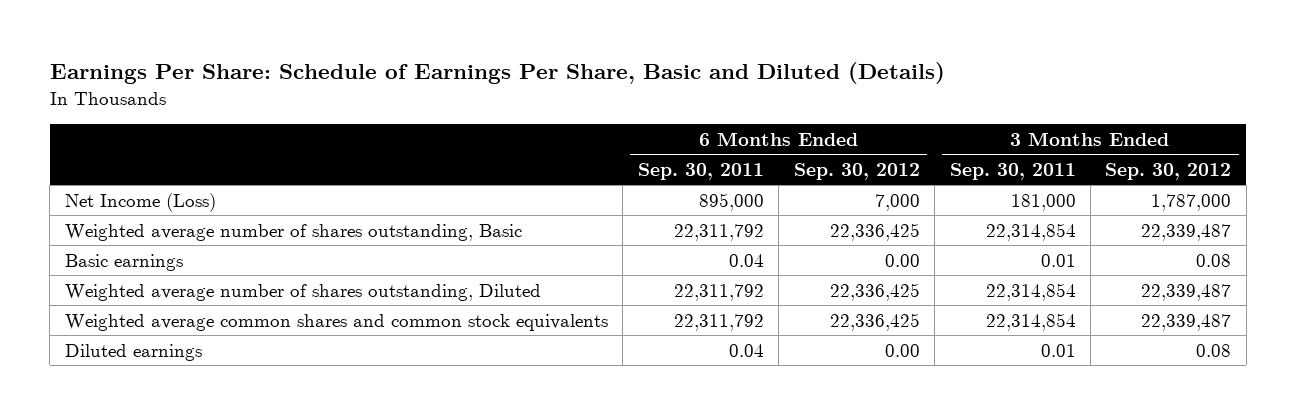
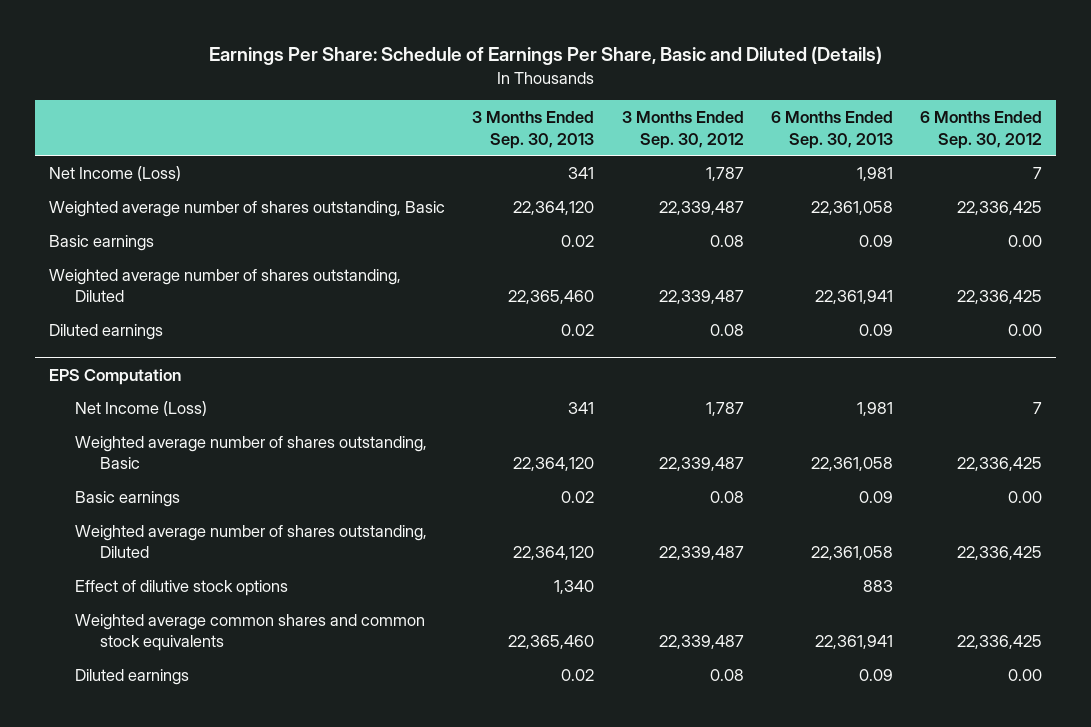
- | 6 Months Ended Sep. 30, 2011 | 6 Months Ended Sep. 30, 2012 | 3 Months Ended Sep. 30, 2011 | 3 Months Ended Sep. 30, 2012
+ | 3 Months Ended Sep. 30, 2013 | 3 Months Ended Sep. 30, 2012 | 6 Months Ended Sep. 30, 2013 | 6 Months Ended Sep. 30, 2012
- Net Income (Loss) | 895,000 | 7,000 | 181,000 | 1,787,000
+ Net Income (Loss) | 341 | 1,787 | 1,981 | 7
+ Diluted earnings | 0.02 | 0.08 | 0.09 | 0.00
+ EPS Computation
+ Net Income (Loss) | 341 | 1,787 | 1,981 | 7
+ Weighted average number of shares outstanding, Basic | 22,364,120 | 22,339,487 | 22,361,058 | 22,336,425
+ Basic earnings | 0.02 | 0.08 | 0.09 | 0.00
+ Weighted average number of shares outstanding, Diluted | 22,364,120 | 22,339,487 | 22,361,058 | 22,336,425
+ Effect of dilutive stock options | 1,340 | | 883 |

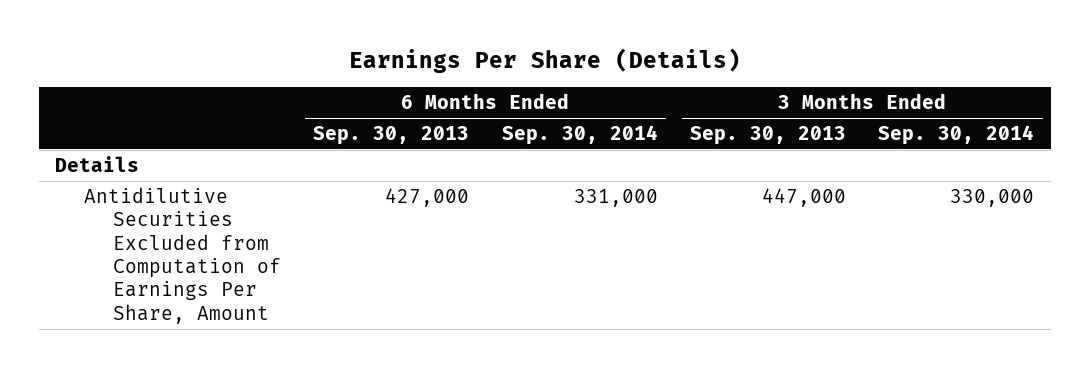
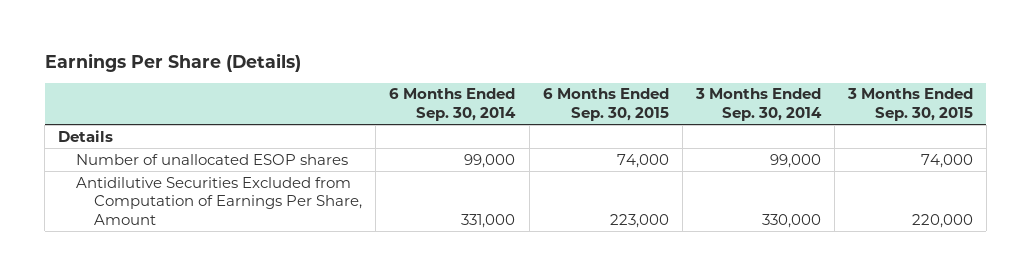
- | 6 Months Ended Sep. 30, 2013 | 6 Months Ended Sep. 30, 2014 | 3 Months Ended Sep. 30, 2013 | 3 Months Ended Sep. 30, 2014
+ | 6 Months Ended Sep. 30, 2014 | 6 Months Ended Sep. 30, 2015 | 3 Months Ended Sep. 30, 2014 | 3 Months Ended Sep. 30, 2015
+ Number of unallocated ESOP shares | 99,000 | 74,000 | 99,000 | 74,000

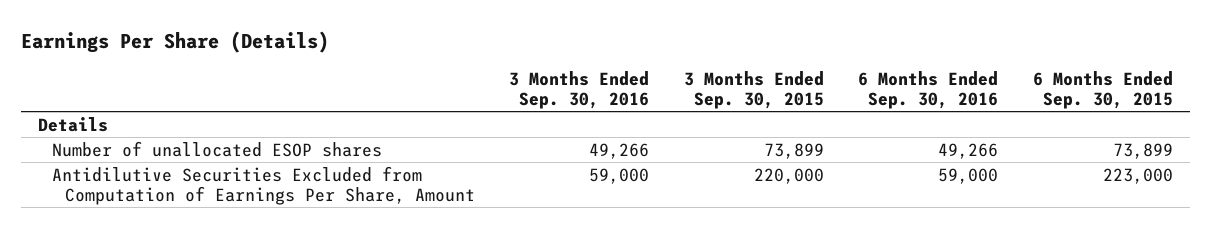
- | 6 Months Ended Sep. 30, 2014 | 6 Months Ended Sep. 30, 2015 | 3 Months Ended Sep. 30, 2014 | 3 Months Ended Sep. 30, 2015
+ | 3 Months Ended Sep. 30, 2016 | 3 Months Ended Sep. 30, 2015 | 6 Months Ended Sep. 30, 2016 | 6 Months Ended Sep. 30, 2015
- Number of unallocated ESOP shares | 99,000 | 74,000 | 99,000 | 74,000
+ Number of unallocated ESOP shares | 49,266 | 73,899 | 49,266 | 73,899

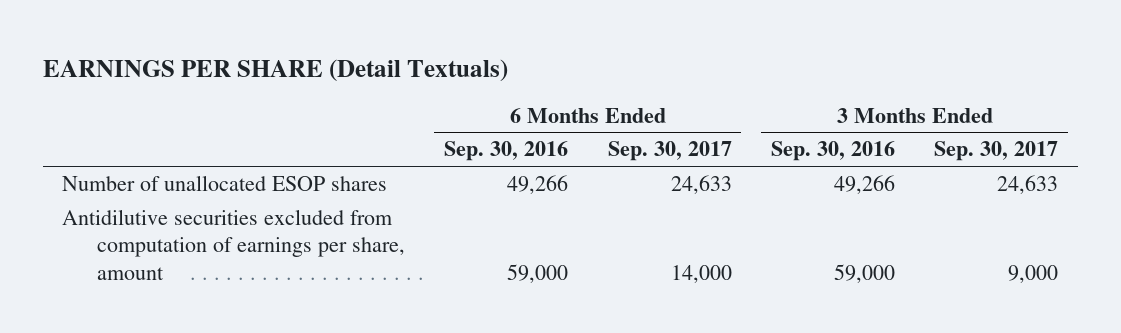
- Earnings Per Share (Details)
+ EARNINGS PER SHARE (Detail Textuals)
- | 3 Months Ended Sep. 30, 2016 | 3 Months Ended Sep. 30, 2015 | 6 Months Ended Sep. 30, 2016 | 6 Months Ended Sep. 30, 2015
+ | 6 Months Ended Sep. 30, 2016 | 6 Months Ended Sep. 30, 2017 | 3 Months Ended Sep. 30, 2016 | 3 Months Ended Sep. 30, 2017
- Details
- Antidilutive Securities Excluded from Computation of Earnings Per Share, Amount | 59,000 | 220,000 | 59,000 | 223,000
+ Antidilutive securities excluded from computation of earnings per share, amount | 59,000 | 14,000 | 59,000 | 9,000

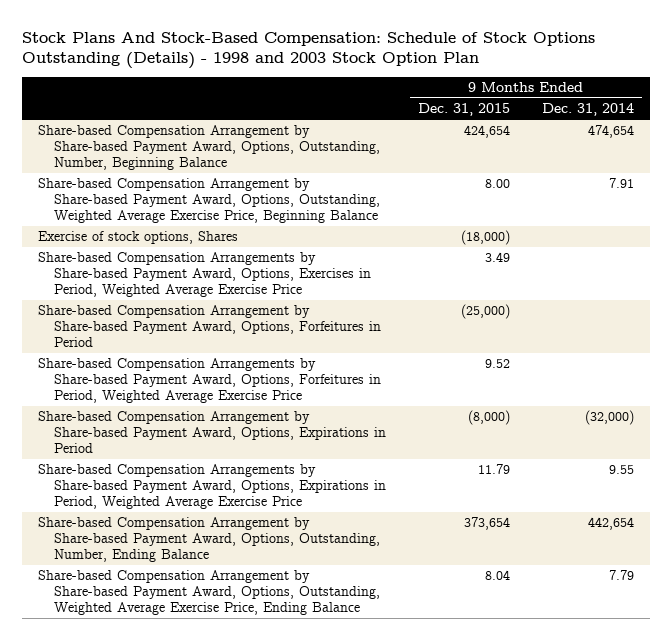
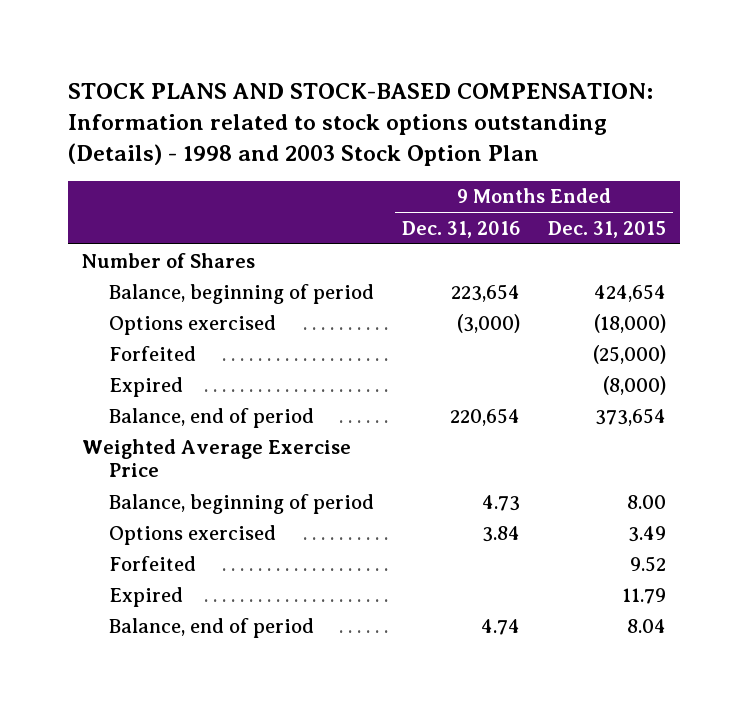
- Stock Plans And Stock-Based Compensation: Schedule of Stock Options Outstanding (Details) - 1998 and 2003 Stock Option Plan
+ STOCK PLANS AND STOCK-BASED COMPENSATION: Information related to stock options outstanding (Details) - 1998 and 2003 Stock Option Plan
- | 9 Months Ended Dec. 31, 2015 | 9 Months Ended Dec. 31, 2014
+ | 9 Months Ended Dec. 31, 2016 | 9 Months Ended Dec. 31, 2015
- Share-based Compensation Arrangement by Share-based Payment Award, Options, Outstanding, Number, Beginning Balance | 424,654 | 474,654
- Share-based Compensation Arrangement by Share-based Payment Award, Options, Outstanding, Weighted Average Exercise Price, Beginning Balance | 8.00 | 7.91
- Exercise of stock options, Shares | (18,000) |
- Share-based Compensation Arrangements by Share-based Payment Award, Options, Exercises in Period, Weighted Average Exercise Price | 3.49 |
- Share-based Compensation Arrangement by Share-based Payment Award, Options, Forfeitures in Period | (25,000) |
- Share-based Compensation Arrangements by Share-based Payment Award, Options, Forfeitures in Period, Weighted Average Exercise Price | 9.52 |
- Share-based Compensation Arrangement by Share-based Payment Award, Options, Expirations in Period | (8,000) | (32,000)
- Share-based Compensation Arrangements by Share-based Payment Award, Options, Expirations in Period, Weighted Average Exercise Price | 11.79 | 9.55
- Share-based Compensation Arrangement by Share-based Payment Award, Options, Outstanding, Number, Ending Balance | 373,654 | 442,654
- Share-based Compensation Arrangement by Share-based Payment Award, Options, Outstanding, Weighted Average Exercise Price, Ending Balance | 8.04 | 7.79
+ Number of Shares
+ Balance, beginning of period | 223,654 | 424,654
+ Options exercised | (3,000) | (18,000)
+ Forfeited | | (25,000)
+ Expired | | (8,000)
+ Balance, end of period | 220,654 | 373,654
+ Weighted Average Exercise Price
+ Balance, beginning of period | 4.73 | 8.00
+ Options exercised | 3.84 | 3.49
+ Forfeited | | 9.52
+ Expired | | 11.79
+ Balance, end of period | 4.74 | 8.04

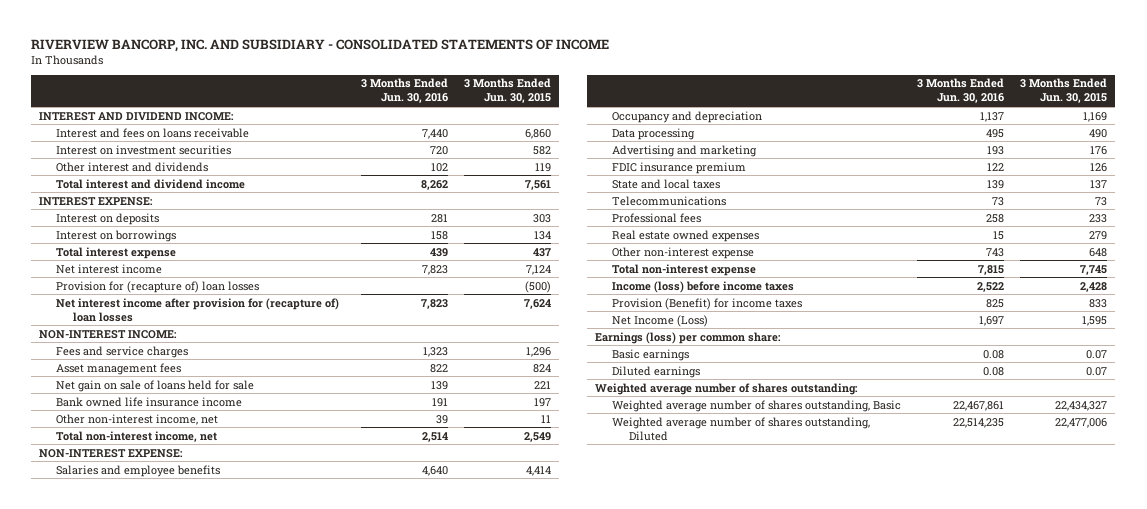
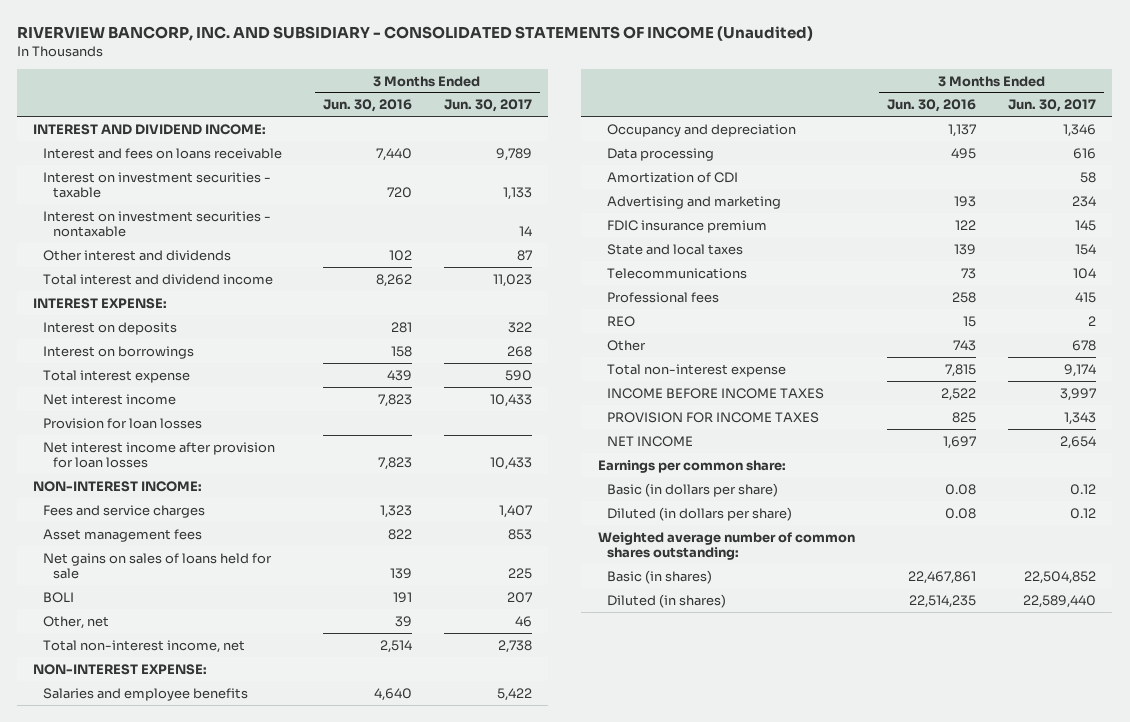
- RIVERVIEW BANCORP, INC. AND SUBSIDIARY - CONSOLIDATED STATEMENTS OF INCOME
+ RIVERVIEW BANCORP, INC. AND SUBSIDIARY - CONSOLIDATED STATEMENTS OF INCOME (Unaudited)
- | 3 Months Ended Jun. 30, 2016 | 3 Months Ended Jun. 30, 2015
+ | 3 Months Ended Jun. 30, 2016 | 3 Months Ended Jun. 30, 2017
- Interest on investment securities | 720 | 582
+ Interest on investment securities - taxable | 720 | 1,133
+ Interest on investment securities - nontaxable | | 14
- Provision for (recapture of) loan losses | | (500)
- Net interest income after provision for (recapture of) loan losses | 7,823 | 7,624
+ Provision for loan losses
+ Net interest income after provision for loan losses | 7,823 | 10,433
- Net gain on sale of loans held for sale | 139 | 221
- Bank owned life insurance income | 191 | 197
- Other non-interest income, net | 39 | 11
+ Net gains on sales of loans held for sale | 139 | 225
+ BOLI | 191 | 207
+ Other, net | 39 | 46
+ Amortization of CDI | | 58
- Real estate owned expenses | 15 | 279
- Other non-interest expense | 743 | 648
+ REO | 15 | 2
+ Other | 743 | 678
- Income (loss) before income taxes | 2,522 | 2,428
- Provision (Benefit) for income taxes | 825 | 833
- Net Income (Loss) | 1,697 | 1,595
- Earnings (loss) per common share:
- Basic earnings | 0.08 | 0.07
- Diluted earnings | 0.08 | 0.07
- Weighted average number of shares outstanding:
- Weighted average number of shares outstanding, Basic | 22,467,861 | 22,434,327
- Weighted average number of shares outstanding, Diluted | 22,514,235 | 22,477,006
+ INCOME BEFORE INCOME TAXES | 2,522 | 3,997
+ PROVISION FOR INCOME TAXES | 825 | 1,343
+ NET INCOME | 1,697 | 2,654
+ Earnings per common share:
+ Basic (in dollars per share) | 0.08 | 0.12
+ Diluted (in dollars per share) | 0.08 | 0.12
+ Weighted average number of common shares outstanding:
+ Basic (in shares) | 22,467,861 | 22,504,852
+ Diluted (in shares) | 22,514,235 | 22,589,440

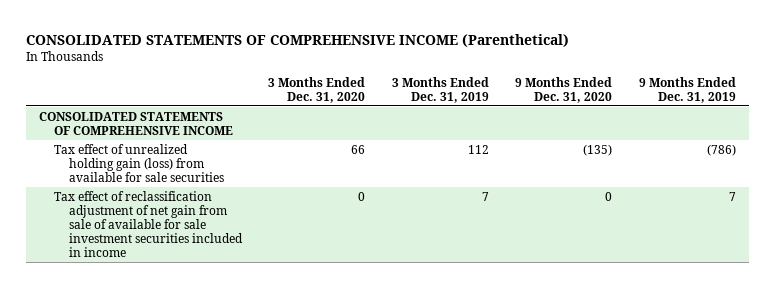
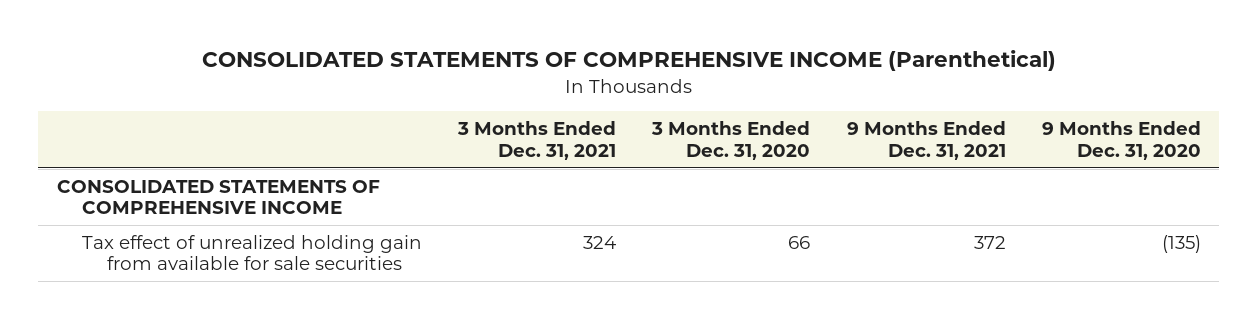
- | 3 Months Ended Dec. 31, 2020 | 3 Months Ended Dec. 31, 2019 | 9 Months Ended Dec. 31, 2020 | 9 Months Ended Dec. 31, 2019
+ | 3 Months Ended Dec. 31, 2021 | 3 Months Ended Dec. 31, 2020 | 9 Months Ended Dec. 31, 2021 | 9 Months Ended Dec. 31, 2020
- Tax effect of unrealized holding gain (loss) from available for sale securities | 66 | 112 | (135) | (786)
- Tax effect of reclassification adjustment of net gain from sale of available for sale investment securities included in income | 0 | 7 | 0 | 7
+ Tax effect of unrealized holding gain from available for sale securities | 324 | 66 | 372 | (135)

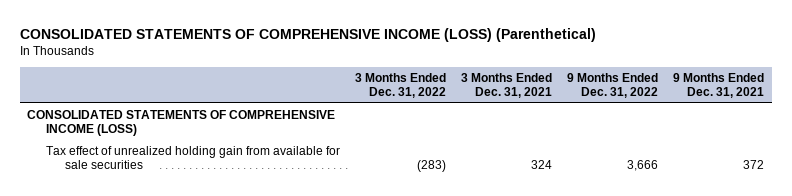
- CONSOLIDATED STATEMENTS OF COMPREHENSIVE INCOME (Parenthetical)
+ CONSOLIDATED STATEMENTS OF COMPREHENSIVE INCOME (LOSS) (Parenthetical)
- | 3 Months Ended Dec. 31, 2021 | 3 Months Ended Dec. 31, 2020 | 9 Months Ended Dec. 31, 2021 | 9 Months Ended Dec. 31, 2020
+ | 3 Months Ended Dec. 31, 2022 | 3 Months Ended Dec. 31, 2021 | 9 Months Ended Dec. 31, 2022 | 9 Months Ended Dec. 31, 2021
- CONSOLIDATED STATEMENTS OF COMPREHENSIVE INCOME
+ CONSOLIDATED STATEMENTS OF COMPREHENSIVE INCOME (LOSS)

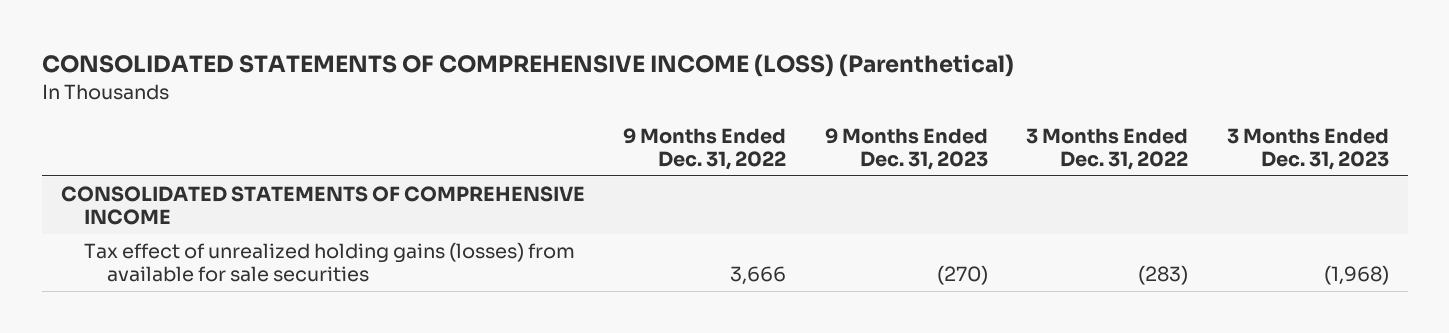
- | 3 Months Ended Dec. 31, 2022 | 3 Months Ended Dec. 31, 2021 | 9 Months Ended Dec. 31, 2022 | 9 Months Ended Dec. 31, 2021
+ | 9 Months Ended Dec. 31, 2022 | 9 Months Ended Dec. 31, 2023 | 3 Months Ended Dec. 31, 2022 | 3 Months Ended Dec. 31, 2023
- CONSOLIDATED STATEMENTS OF COMPREHENSIVE INCOME (LOSS)
- Tax effect of unrealized holding gain from available for sale securities | (283) | 324 | 3,666 | 372
+ CONSOLIDATED STATEMENTS OF COMPREHENSIVE INCOME
+ Tax effect of unrealized holding gains (losses) from available for sale securities | 3,666 | (270) | (283) | (1,968)

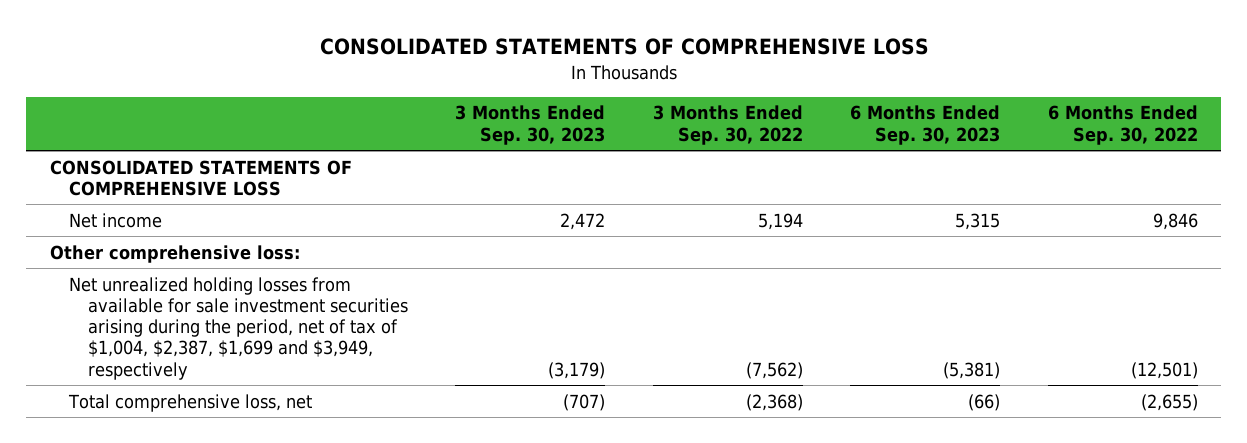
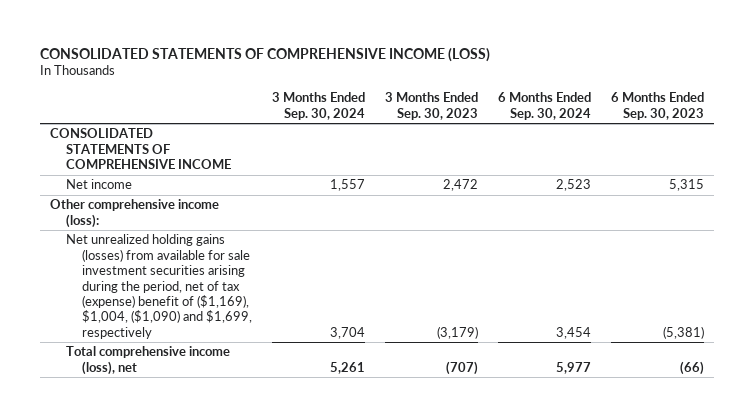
- CONSOLIDATED STATEMENTS OF COMPREHENSIVE LOSS
+ CONSOLIDATED STATEMENTS OF COMPREHENSIVE INCOME (LOSS)
- | 3 Months Ended Sep. 30, 2023 | 3 Months Ended Sep. 30, 2022 | 6 Months Ended Sep. 30, 2023 | 6 Months Ended Sep. 30, 2022
+ | 3 Months Ended Sep. 30, 2024 | 3 Months Ended Sep. 30, 2023 | 6 Months Ended Sep. 30, 2024 | 6 Months Ended Sep. 30, 2023
- CONSOLIDATED STATEMENTS OF COMPREHENSIVE LOSS
+ CONSOLIDATED STATEMENTS OF COMPREHENSIVE INCOME
- Other comprehensive loss:
- Net unrealized holding losses from available for sale investment securities arising during the period, net of tax of $1,004, $2,387, $1,699 and $3,949, respectively | (3,179) | (7,562) | (5,381) | (12,501)
- Total comprehensive loss, net | (707) | (2,368) | (66) | (2,655)
+ Other comprehensive income (loss):
+ Net unrealized holding gains (losses) from available for sale investment securities arising during the period, net of tax (expense) benefit of ($1,169), $1,004, ($1,090) and $1,699, respectively | 3,704 | (3,179) | 3,454 | (5,381)
+ Total comprehensive income (loss), net | 5,261 | (707) | 5,977 | (66)

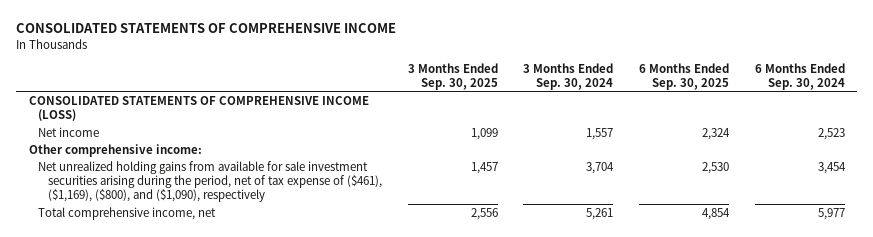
- CONSOLIDATED STATEMENTS OF COMPREHENSIVE INCOME (LOSS)
+ CONSOLIDATED STATEMENTS OF COMPREHENSIVE INCOME
- | 3 Months Ended Sep. 30, 2024 | 3 Months Ended Sep. 30, 2023 | 6 Months Ended Sep. 30, 2024 | 6 Months Ended Sep. 30, 2023
+ | 3 Months Ended Sep. 30, 2025 | 3 Months Ended Sep. 30, 2024 | 6 Months Ended Sep. 30, 2025 | 6 Months Ended Sep. 30, 2024
- CONSOLIDATED STATEMENTS OF COMPREHENSIVE INCOME
+ CONSOLIDATED STATEMENTS OF COMPREHENSIVE INCOME (LOSS)
- Other comprehensive income (loss):
- Net unrealized holding gains (losses) from available for sale investment securities arising during the period, net of tax (expense) benefit of ($1,169), $1,004, ($1,090) and $1,699, respectively | 3,704 | (3,179) | 3,454 | (5,381)
- Total comprehensive income (loss), net | 5,261 | (707) | 5,977 | (66)
+ Other comprehensive income:
+ Net unrealized holding gains from available for sale investment securities arising during the period, net of tax expense of ($461), ($1,169), ($800), and ($1,090), respectively | 1,457 | 3,704 | 2,530 | 3,454
+ Total comprehensive income, net | 2,556 | 5,261 | 4,854 | 5,977

